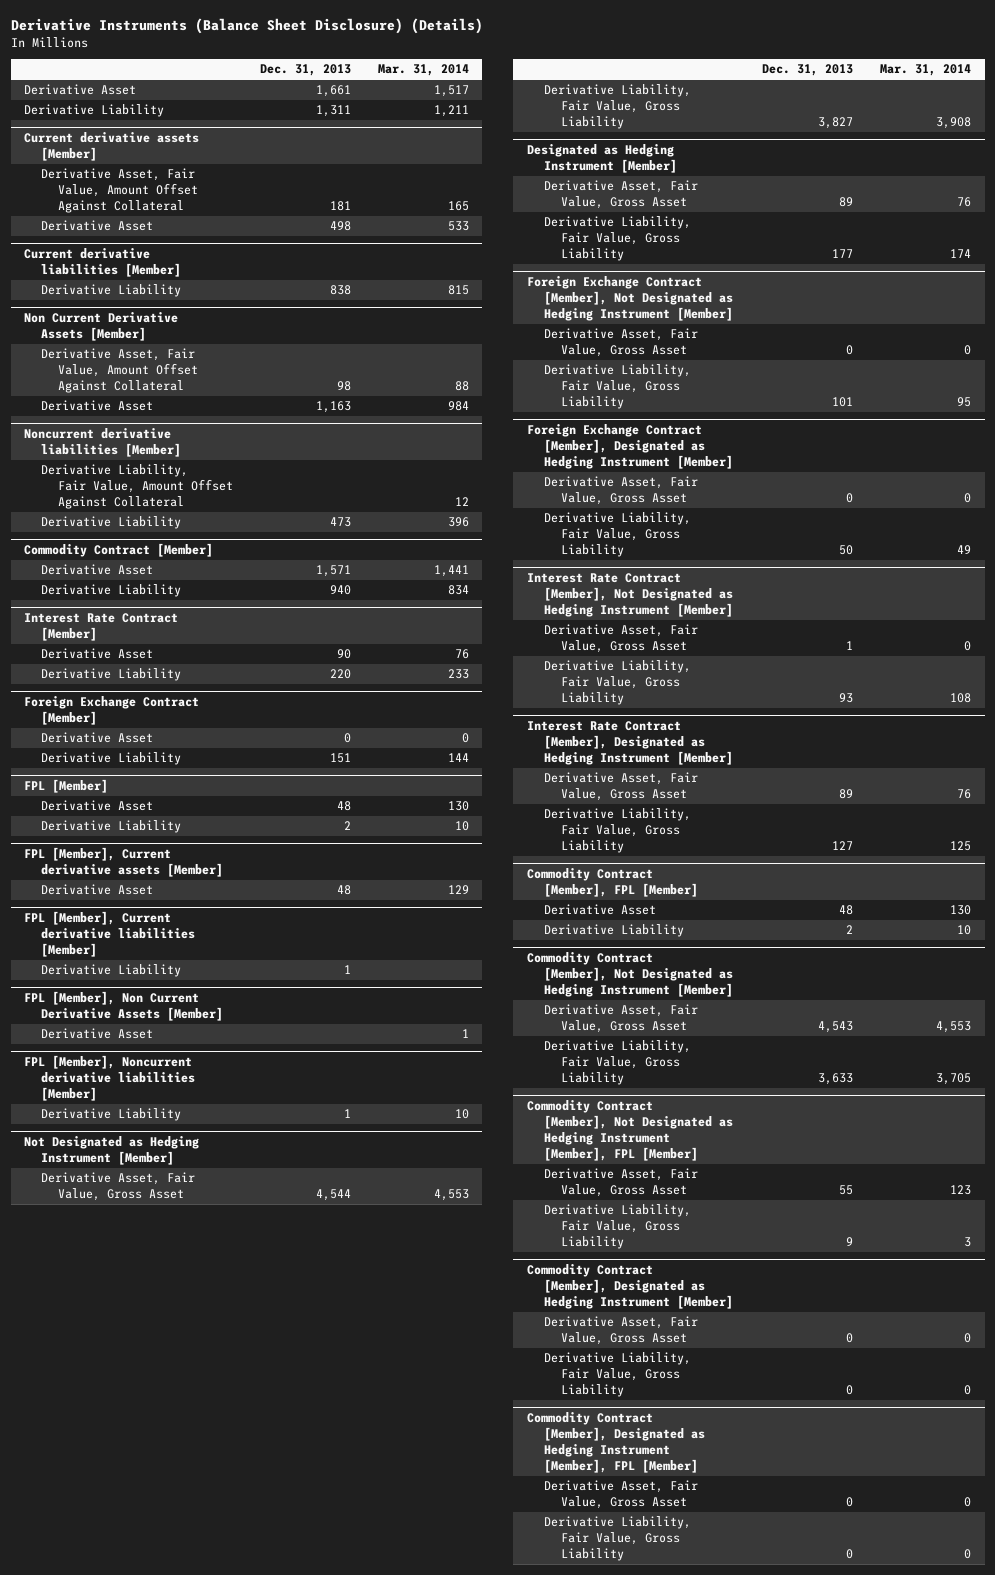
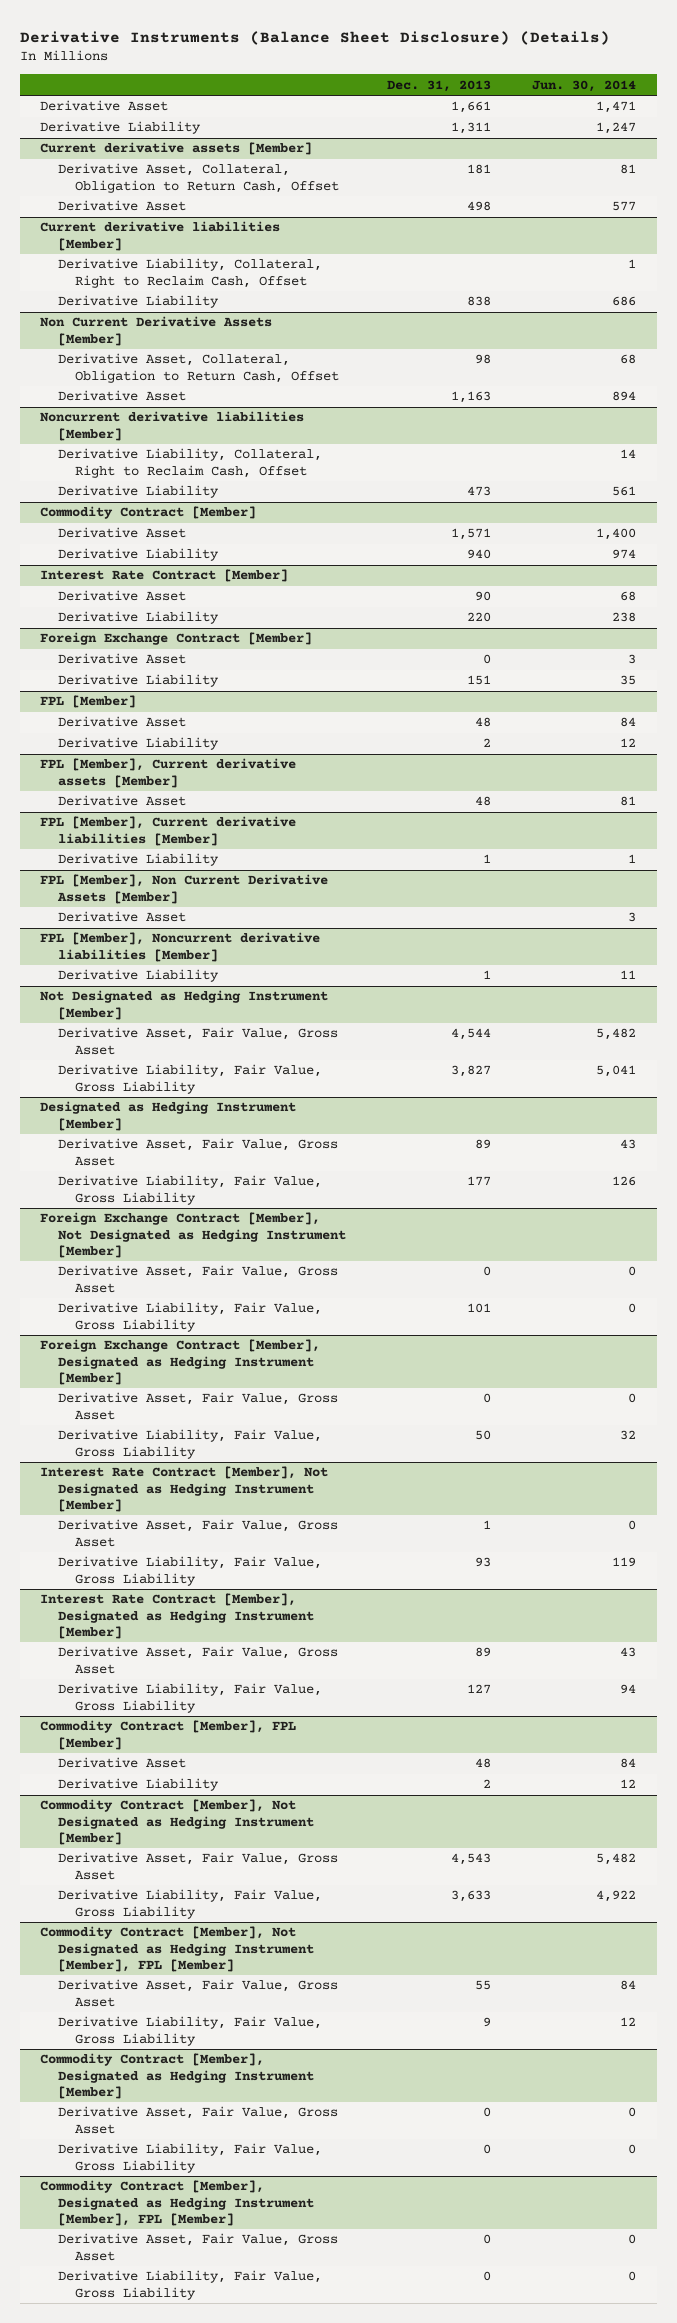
- | Dec. 31, 2013 | Mar. 31, 2014
+ | Dec. 31, 2013 | Jun. 30, 2014
@ Current derivative assets [Member]
- Derivative Asset, Fair Value, Amount Offset Against Collateral | 181 | 165
+ Derivative Asset, Collateral, Obligation to Return Cash, Offset | 181 | 81
@ Current derivative liabilities [Member]
+ Derivative Liability, Collateral, Right to Reclaim Cash, Offset | | 1
@ Non Current Derivative Assets [Member]
- Derivative Asset, Fair Value, Amount Offset Against Collateral | 98 | 88
+ Derivative Asset, Collateral, Obligation to Return Cash, Offset | 98 | 68
@ Noncurrent derivative liabilities [Member]
- Derivative Liability, Fair Value, Amount Offset Against Collateral | | 12
+ Derivative Liability, Collateral, Right to Reclaim Cash, Offset | | 14

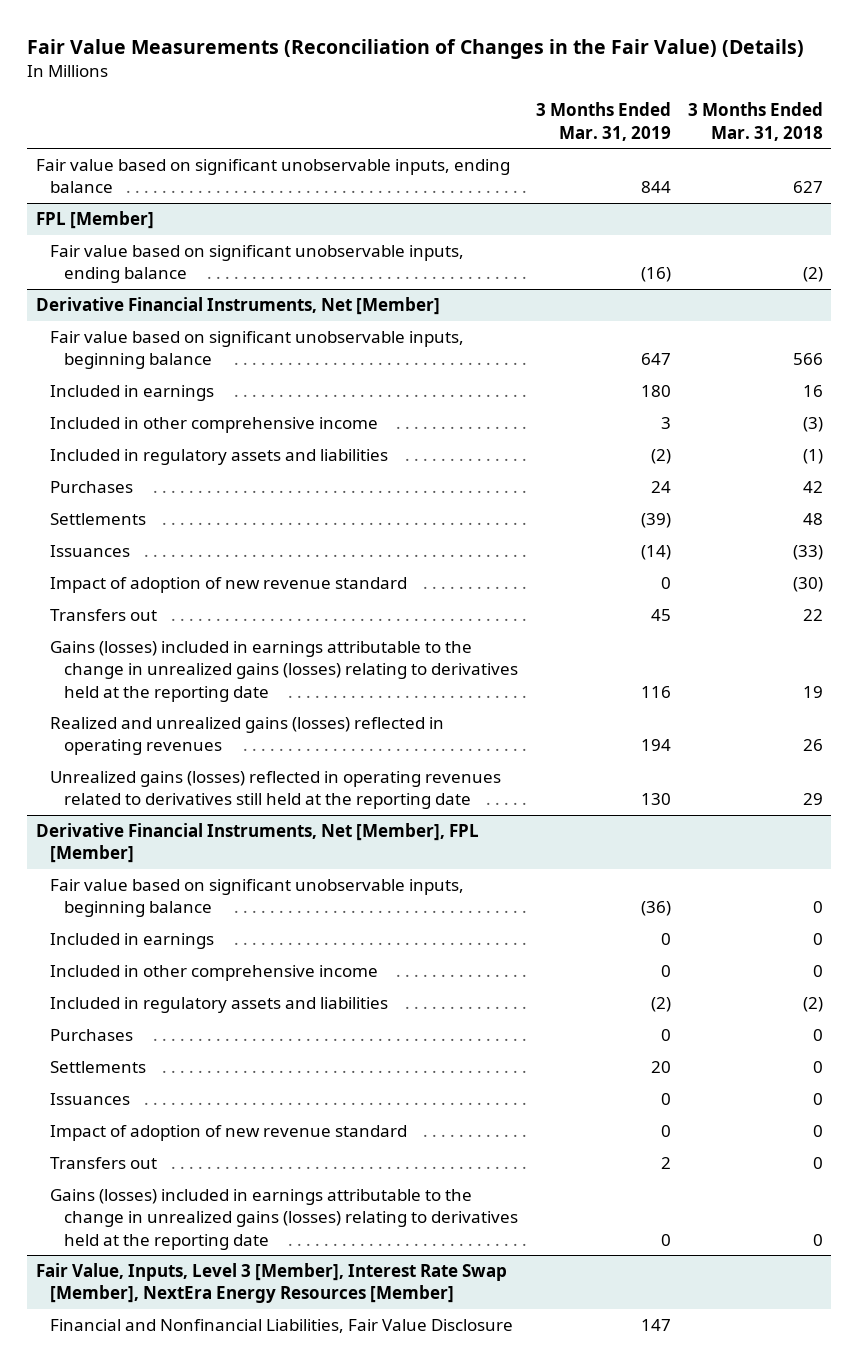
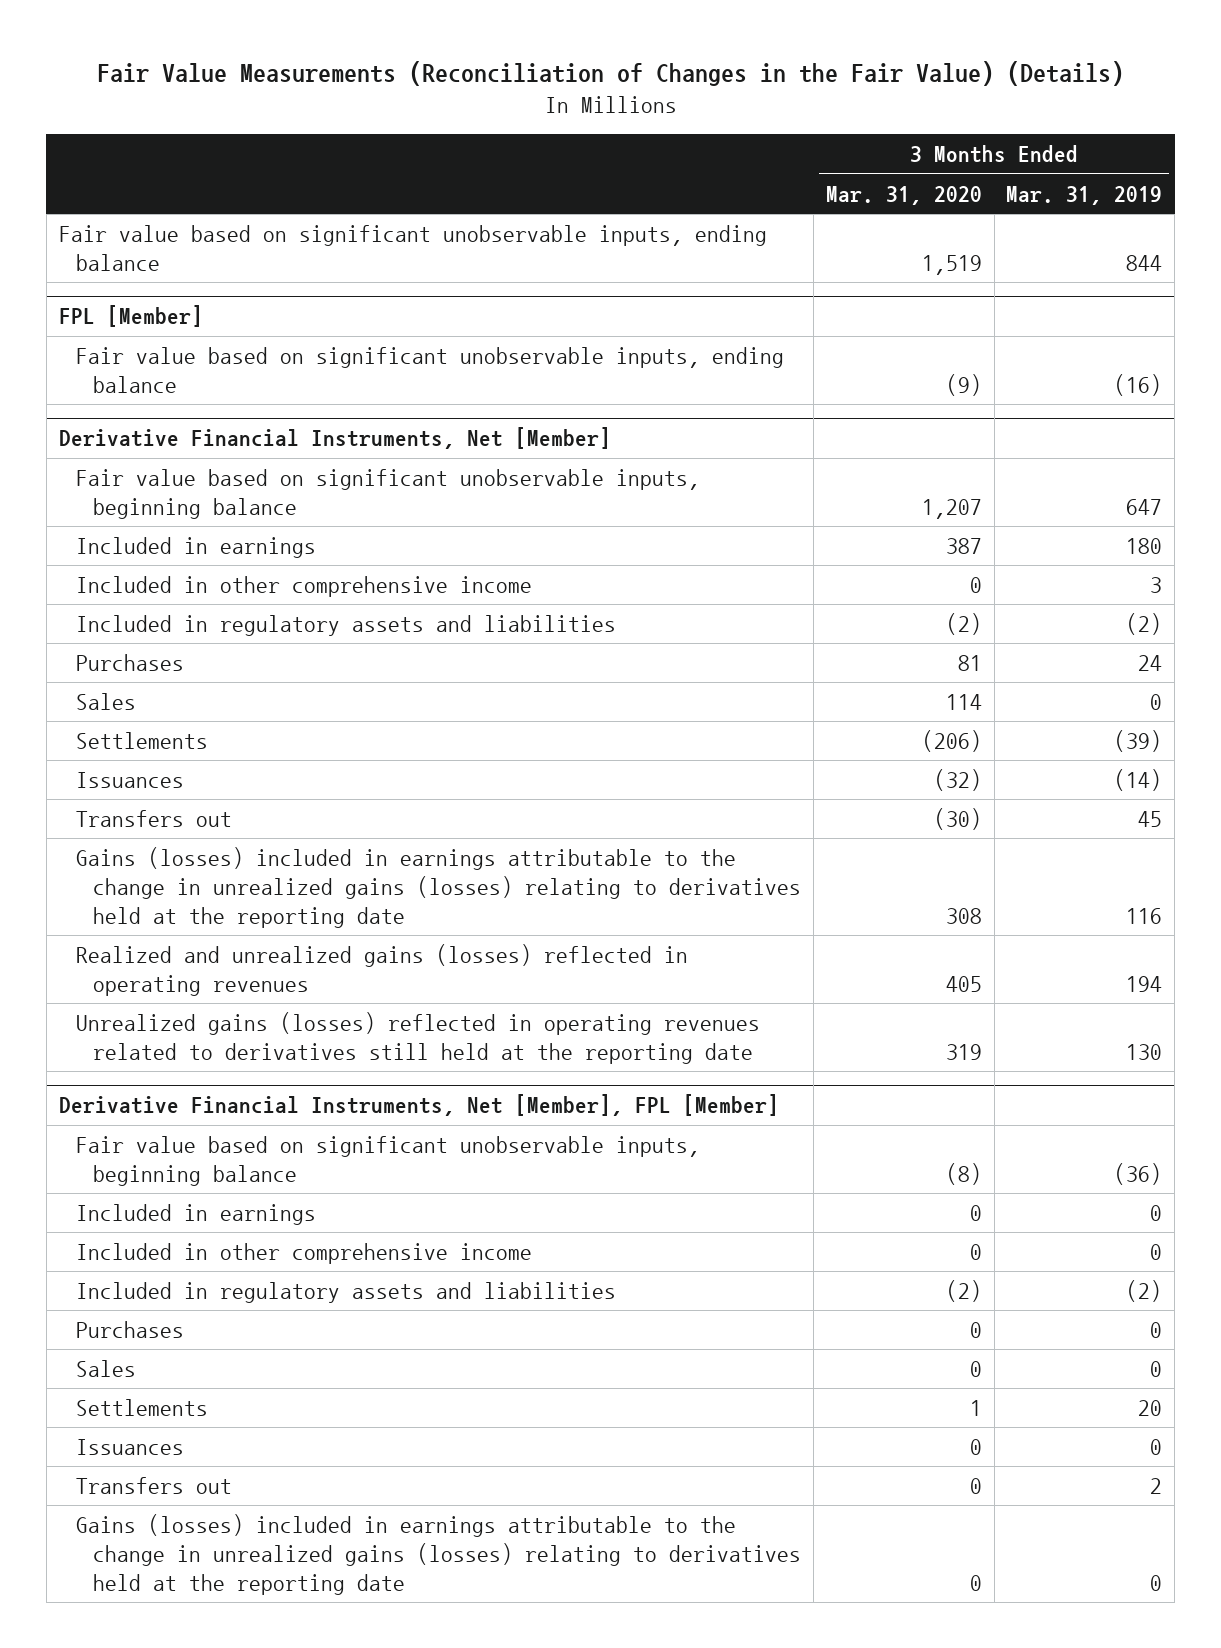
- | 3 Months Ended Mar. 31, 2019 | 3 Months Ended Mar. 31, 2018
+ | 3 Months Ended Mar. 31, 2020 | 3 Months Ended Mar. 31, 2019
@ Derivative Financial Instruments, Net [Member]
+ Sales | 114 | 0
- Impact of adoption of new revenue standard | 0 | (30)
@ Derivative Financial Instruments, Net [Member], FPL [Member]
+ Sales | 0 | 0
- Impact of adoption of new revenue standard | 0 | 0
- Fair Value, Inputs, Level 3 [Member], Interest Rate Swap [Member], NextEra Energy Resources [Member]
- Financial and Nonfinancial Liabilities, Fair Value Disclosure | 147 |

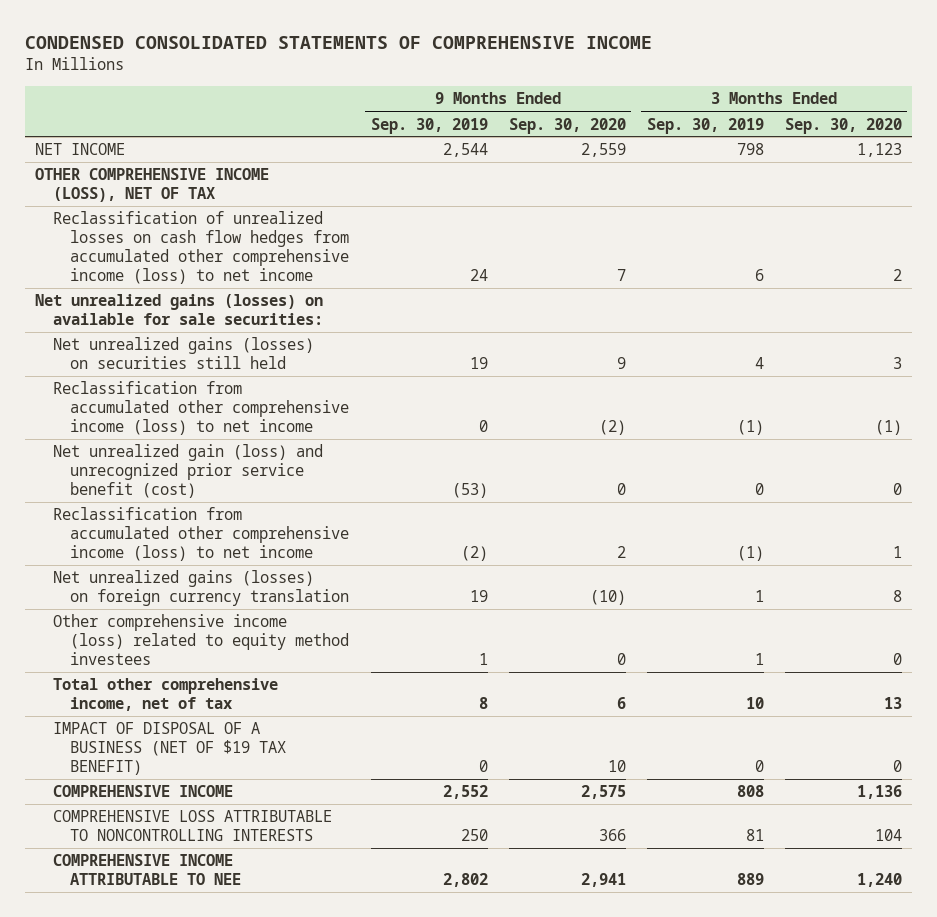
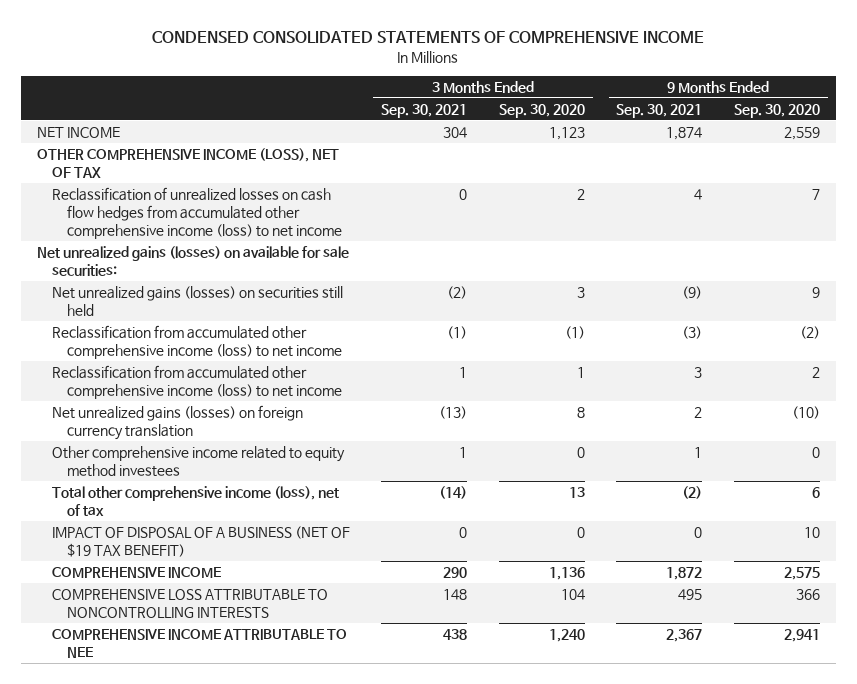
- | 9 Months Ended Sep. 30, 2019 | 9 Months Ended Sep. 30, 2020 | 3 Months Ended Sep. 30, 2019 | 3 Months Ended Sep. 30, 2020
+ | 3 Months Ended Sep. 30, 2021 | 3 Months Ended Sep. 30, 2020 | 9 Months Ended Sep. 30, 2021 | 9 Months Ended Sep. 30, 2020
- Net unrealized gain (loss) and unrecognized prior service benefit (cost) | (53) | 0 | 0 | 0
- Other comprehensive income (loss) related to equity method investees | 1 | 0 | 1 | 0
- Total other comprehensive income, net of tax | 8 | 6 | 10 | 13
+ Other comprehensive income related to equity method investees | 1 | 0 | 1 | 0
+ Total other comprehensive income (loss), net of tax | (14) | 13 | (2) | 6

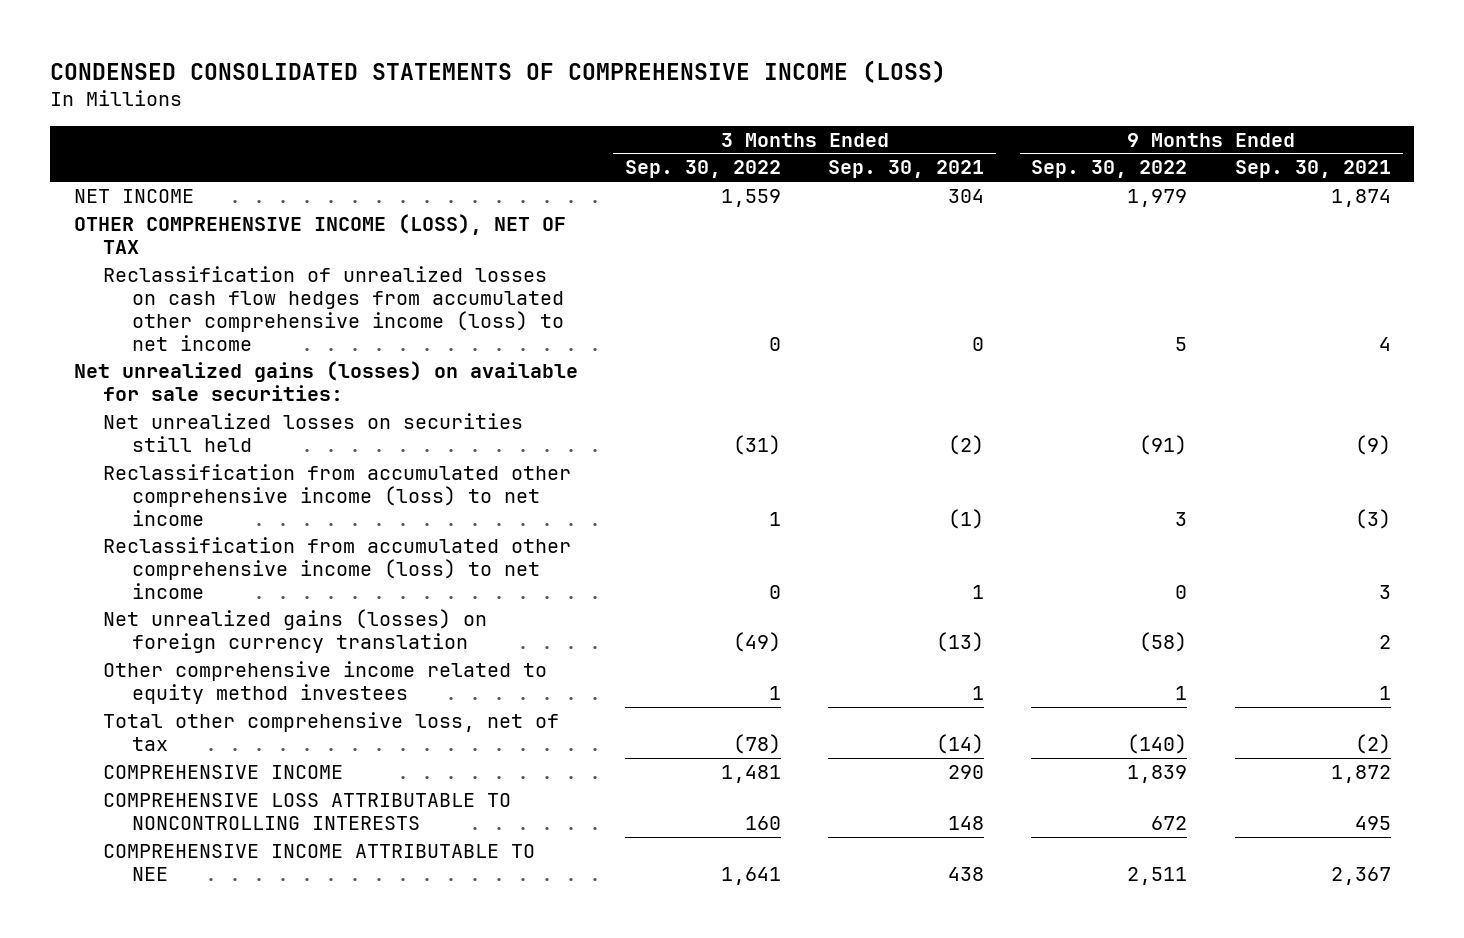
- CONDENSED CONSOLIDATED STATEMENTS OF COMPREHENSIVE INCOME
+ CONDENSED CONSOLIDATED STATEMENTS OF COMPREHENSIVE INCOME (LOSS)
- | 3 Months Ended Sep. 30, 2021 | 3 Months Ended Sep. 30, 2020 | 9 Months Ended Sep. 30, 2021 | 9 Months Ended Sep. 30, 2020
+ | 3 Months Ended Sep. 30, 2022 | 3 Months Ended Sep. 30, 2021 | 9 Months Ended Sep. 30, 2022 | 9 Months Ended Sep. 30, 2021
- Net unrealized gains (losses) on securities still held | (2) | 3 | (9) | 9
+ Net unrealized losses on securities still held | (31) | (2) | (91) | (9)
- Total other comprehensive income (loss), net of tax | (14) | 13 | (2) | 6
- IMPACT OF DISPOSAL OF A BUSINESS (NET OF $19 TAX BENEFIT) | 0 | 0 | 0 | 10
+ Total other comprehensive loss, net of tax | (78) | (14) | (140) | (2)

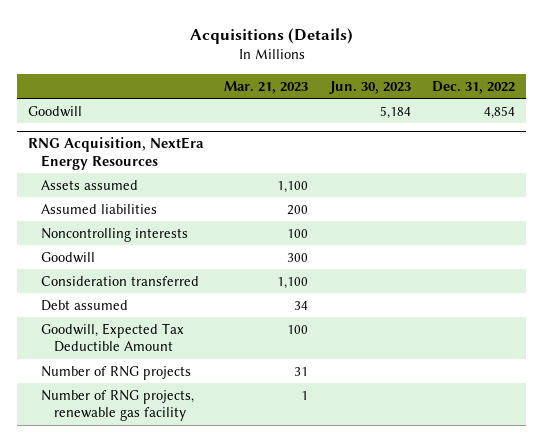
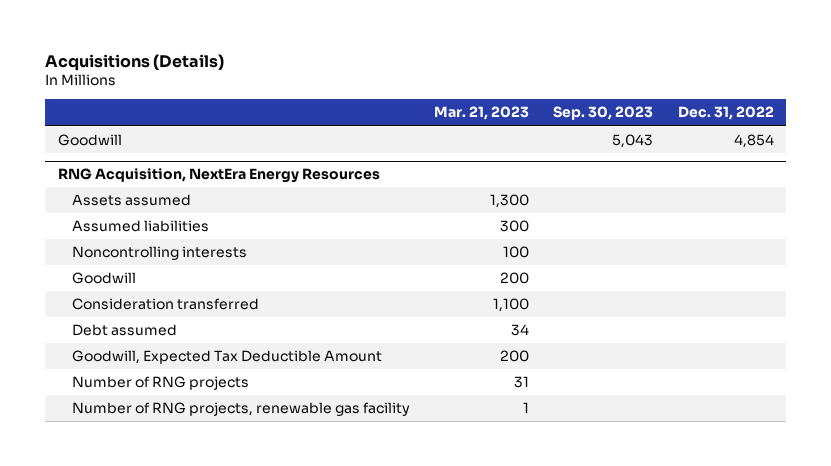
- | Mar. 21, 2023 | Jun. 30, 2023 | Dec. 31, 2022
+ | Mar. 21, 2023 | Sep. 30, 2023 | Dec. 31, 2022
@ RNG Acquisition, NextEra Energy Resources
- Assets assumed | 1,100 | |
- Assumed liabilities | 200 | |
+ Assets assumed | 1,300 | |
+ Assumed liabilities | 300 | |
- Goodwill | 300 | |
+ Goodwill | 200 | |
- Goodwill, Expected Tax Deductible Amount | 100 | |
+ Goodwill, Expected Tax Deductible Amount | 200 | |

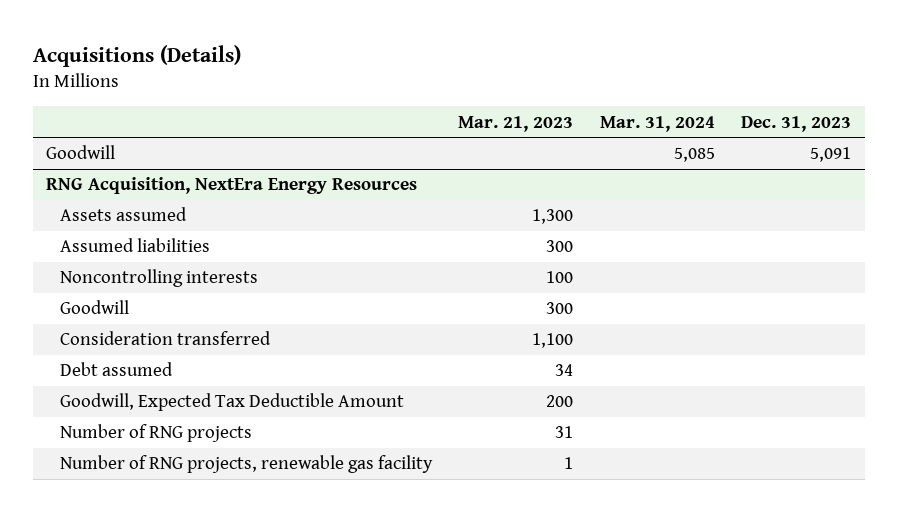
- | Mar. 21, 2023 | Sep. 30, 2023 | Dec. 31, 2022
+ | Mar. 21, 2023 | Mar. 31, 2024 | Dec. 31, 2023
@ RNG Acquisition, NextEra Energy Resources
- Goodwill | 200 | |
+ Goodwill | 300 | |

